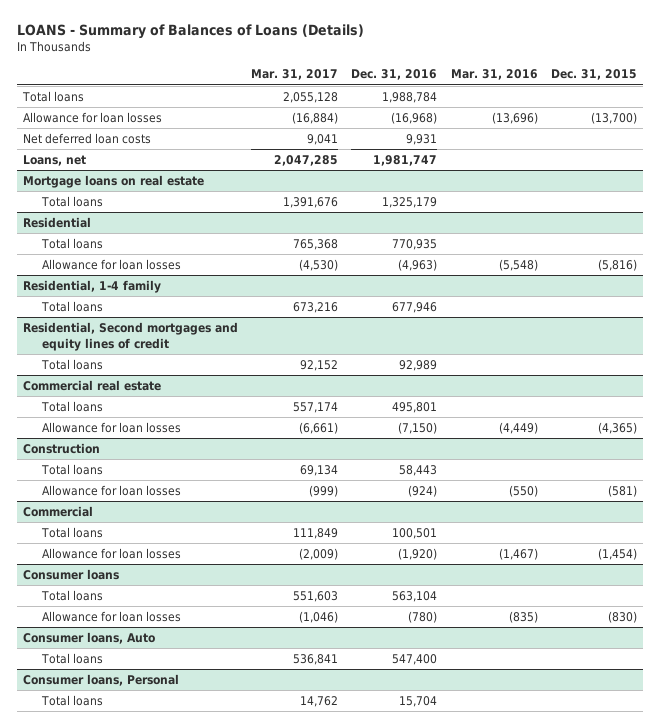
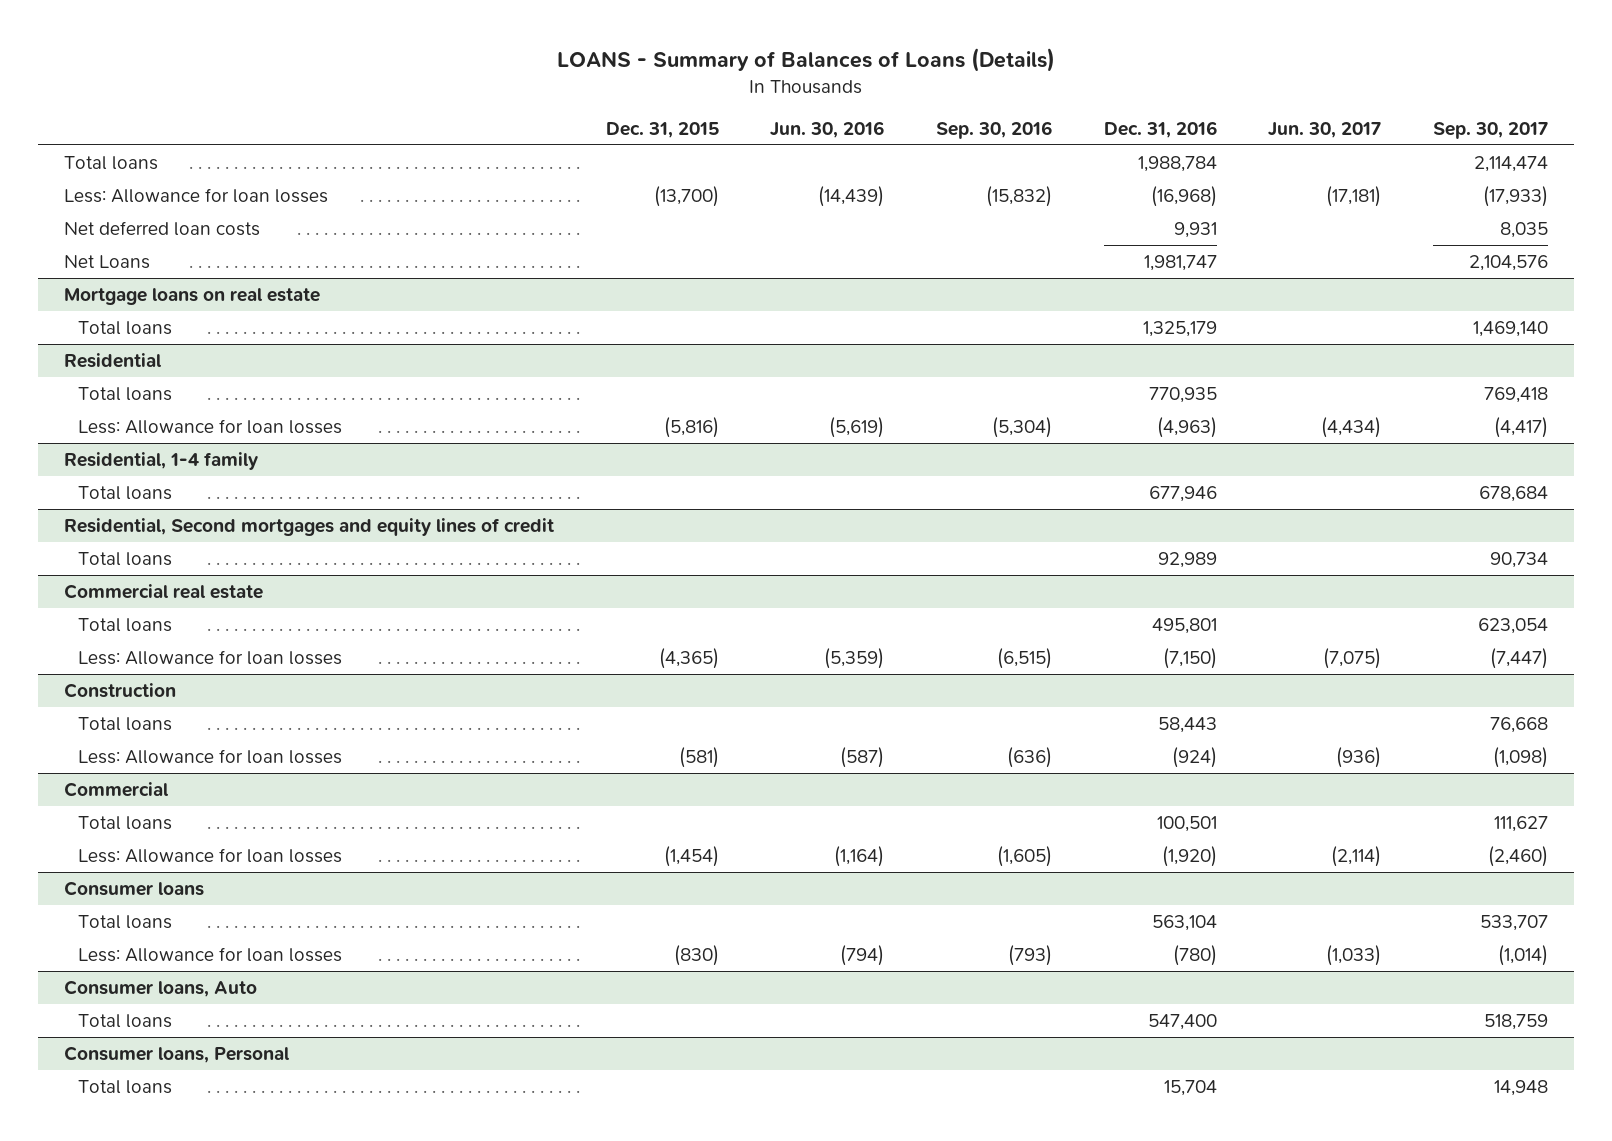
- | Mar. 31, 2017 | Dec. 31, 2016 | Mar. 31, 2016 | Dec. 31, 2015
+ | Dec. 31, 2015 | Jun. 30, 2016 | Sep. 30, 2016 | Dec. 31, 2016 | Jun. 30, 2017 | Sep. 30, 2017
- Allowance for loan losses | (16,884) | (16,968) | (13,696) | (13,700)
+ Less: Allowance for loan losses | (13,700) | (14,439) | (15,832) | (16,968) | (17,181) | (17,933)
- Loans, net | 2,047,285 | 1,981,747 | |
+ Net Loans | | | | 1,981,747 | | 2,104,576
@ Residential
- Allowance for loan losses | (4,530) | (4,963) | (5,548) | (5,816)
+ Less: Allowance for loan losses | (5,816) | (5,619) | (5,304) | (4,963) | (4,434) | (4,417)
@ Commercial real estate
- Allowance for loan losses | (6,661) | (7,150) | (4,449) | (4,365)
+ Less: Allowance for loan losses | (4,365) | (5,359) | (6,515) | (7,150) | (7,075) | (7,447)
@ Construction
- Allowance for loan losses | (999) | (924) | (550) | (581)
+ Less: Allowance for loan losses | (581) | (587) | (636) | (924) | (936) | (1,098)
@ Commercial
- Allowance for loan losses | (2,009) | (1,920) | (1,467) | (1,454)
+ Less: Allowance for loan losses | (1,454) | (1,164) | (1,605) | (1,920) | (2,114) | (2,460)
@ Consumer loans
- Allowance for loan losses | (1,046) | (780) | (835) | (830)
+ Less: Allowance for loan losses | (830) | (794) | (793) | (780) | (1,033) | (1,014)

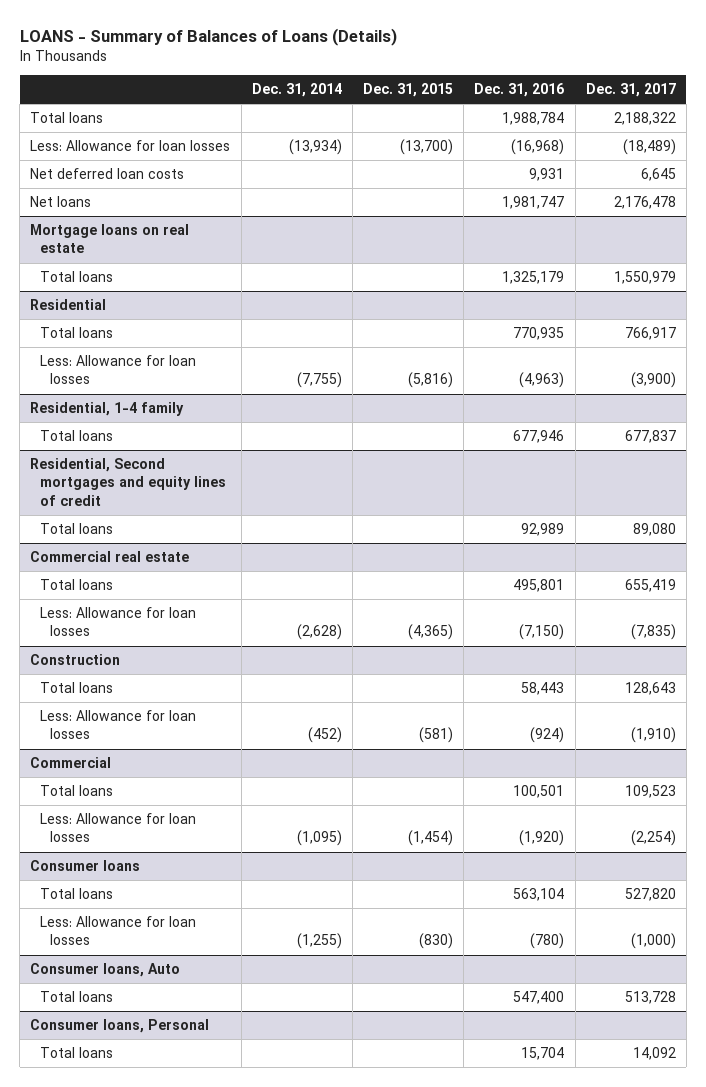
- | Dec. 31, 2015 | Jun. 30, 2016 | Sep. 30, 2016 | Dec. 31, 2016 | Jun. 30, 2017 | Sep. 30, 2017
+ | Dec. 31, 2014 | Dec. 31, 2015 | Dec. 31, 2016 | Dec. 31, 2017
- Net Loans | | | | 1,981,747 | | 2,104,576
+ Net loans | | | 1,981,747 | 2,176,478

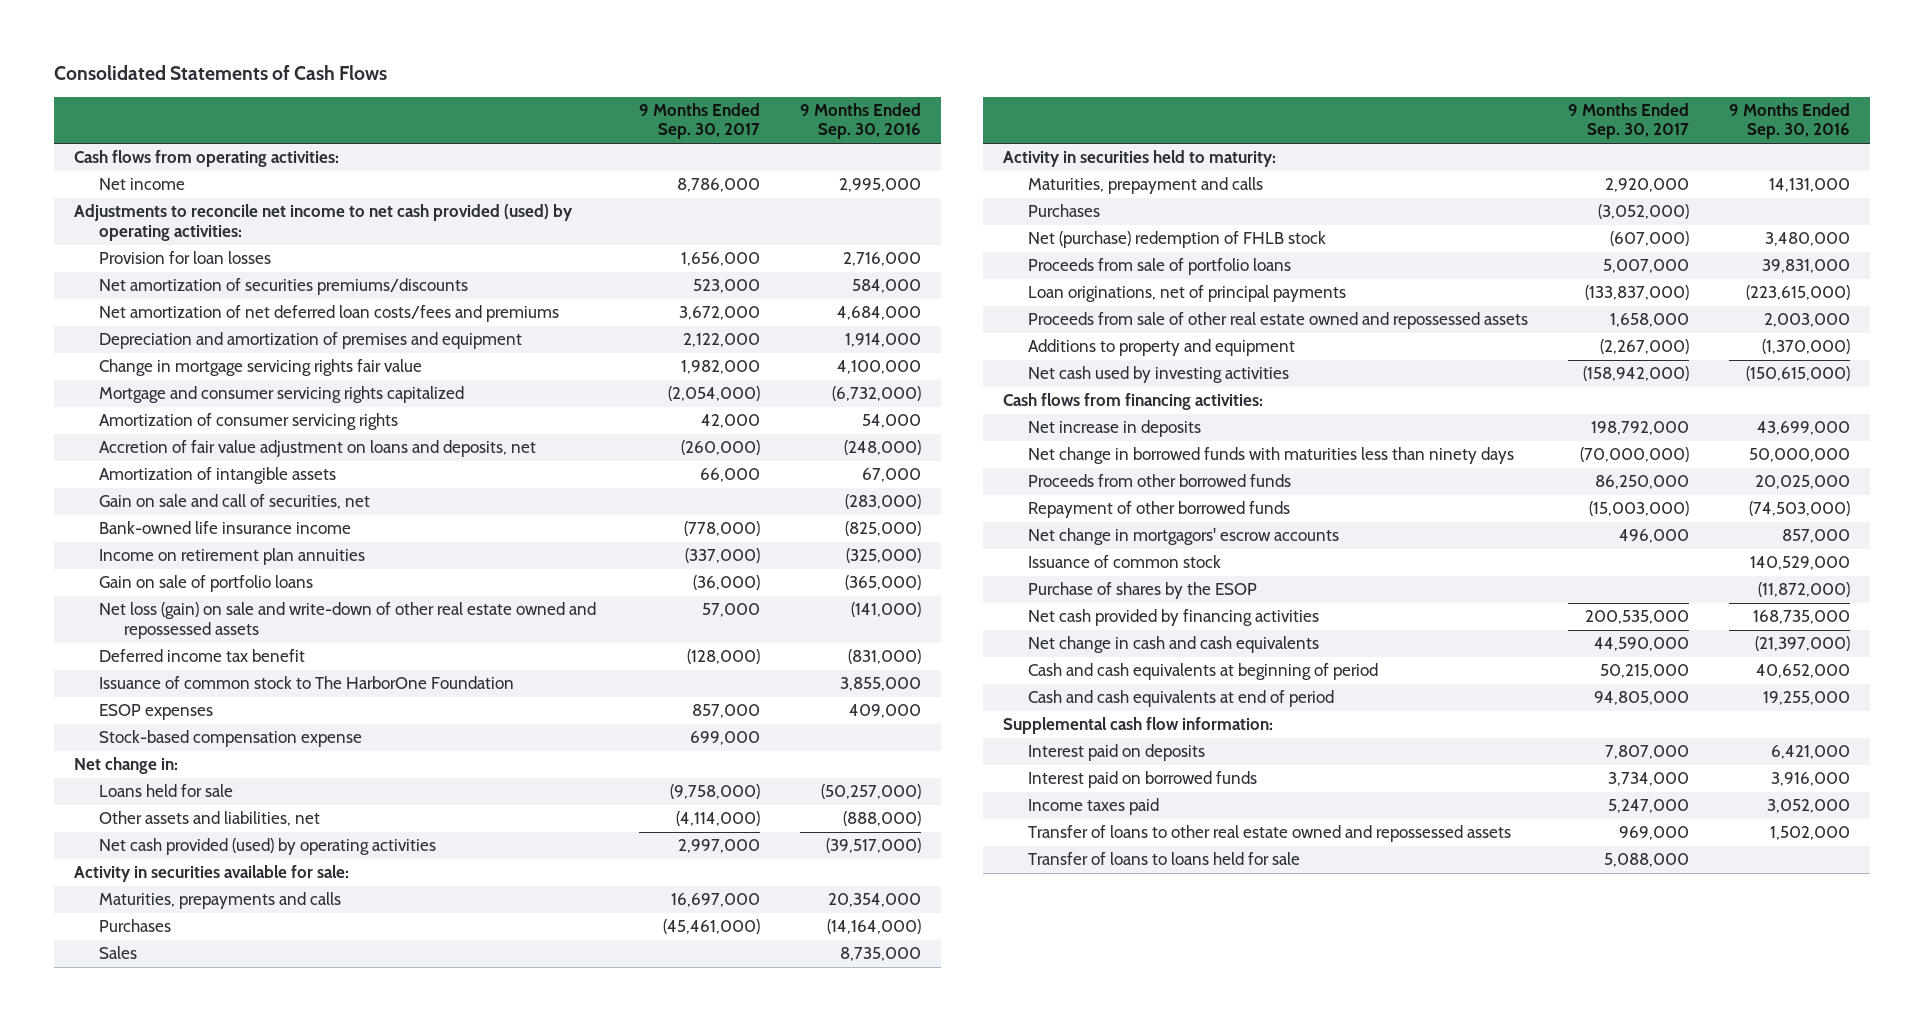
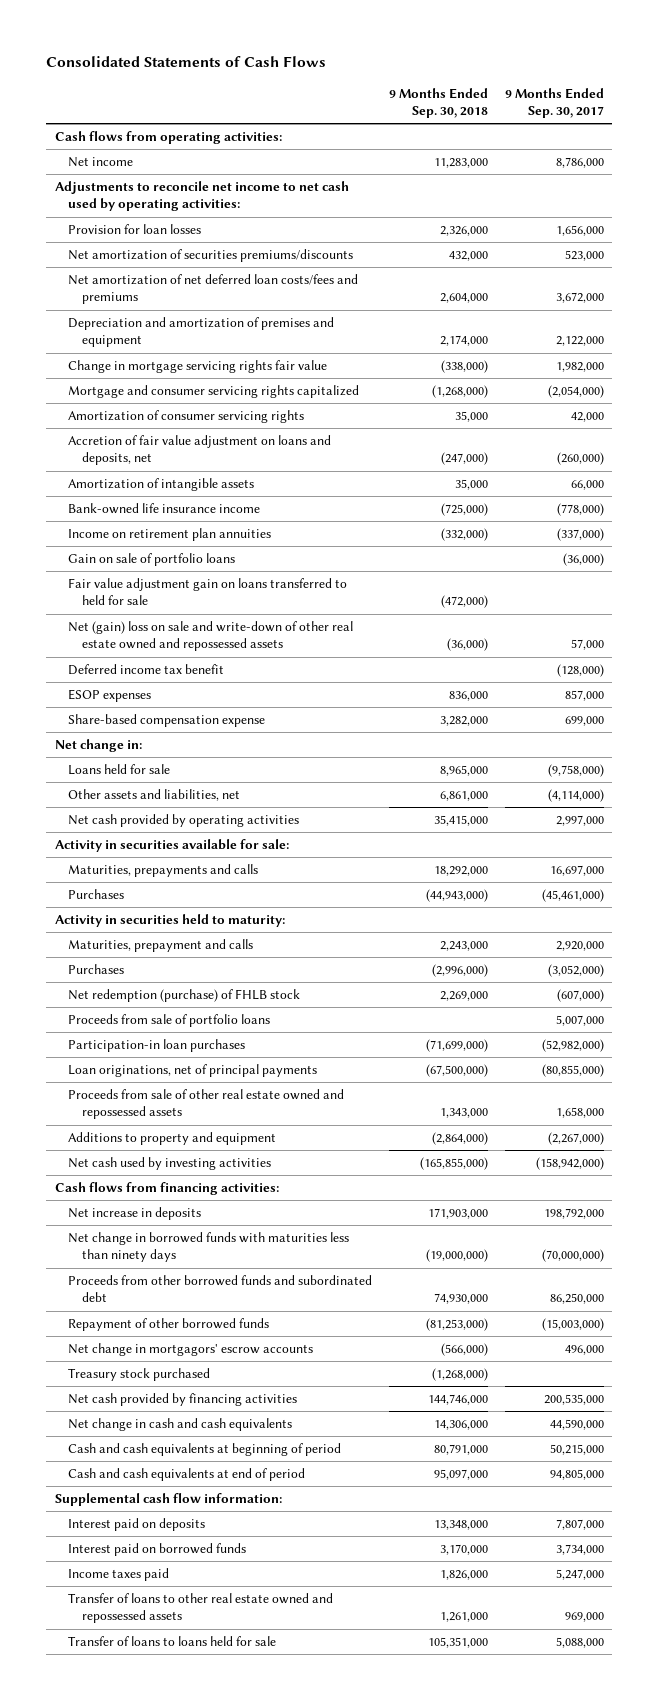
- | 9 Months Ended Sep. 30, 2017 | 9 Months Ended Sep. 30, 2016
+ | 9 Months Ended Sep. 30, 2018 | 9 Months Ended Sep. 30, 2017
- Adjustments to reconcile net income to net cash provided (used) by operating activities:
+ Adjustments to reconcile net income to net cash used by operating activities:
- Gain on sale and call of securities, net | | (283,000)
- Net loss (gain) on sale and write-down of other real estate owned and repossessed assets | 57,000 | (141,000)
+ Fair value adjustment gain on loans transferred to held for sale | (472,000) |
+ Net (gain) loss on sale and write-down of other real estate owned and repossessed assets | (36,000) | 57,000
- Issuance of common stock to The HarborOne Foundation | | 3,855,000
- Stock-based compensation expense | 699,000 |
+ Share-based compensation expense | 3,282,000 | 699,000
- Net cash provided (used) by operating activities | 2,997,000 | (39,517,000)
+ Net cash provided by operating activities | 35,415,000 | 2,997,000
- Sales | | 8,735,000
- Net (purchase) redemption of FHLB stock | (607,000) | 3,480,000
+ Net redemption (purchase) of FHLB stock | 2,269,000 | (607,000)
- Loan originations, net of principal payments | (133,837,000) | (223,615,000)
+ Participation-in loan purchases | (71,699,000) | (52,982,000)
+ Loan originations, net of principal payments | (67,500,000) | (80,855,000)
- Proceeds from other borrowed funds | 86,250,000 | 20,025,000
+ Proceeds from other borrowed funds and subordinated debt | 74,930,000 | 86,250,000
- Issuance of common stock | | 140,529,000
- Purchase of shares by the ESOP | | (11,872,000)
+ Treasury stock purchased | (1,268,000) |

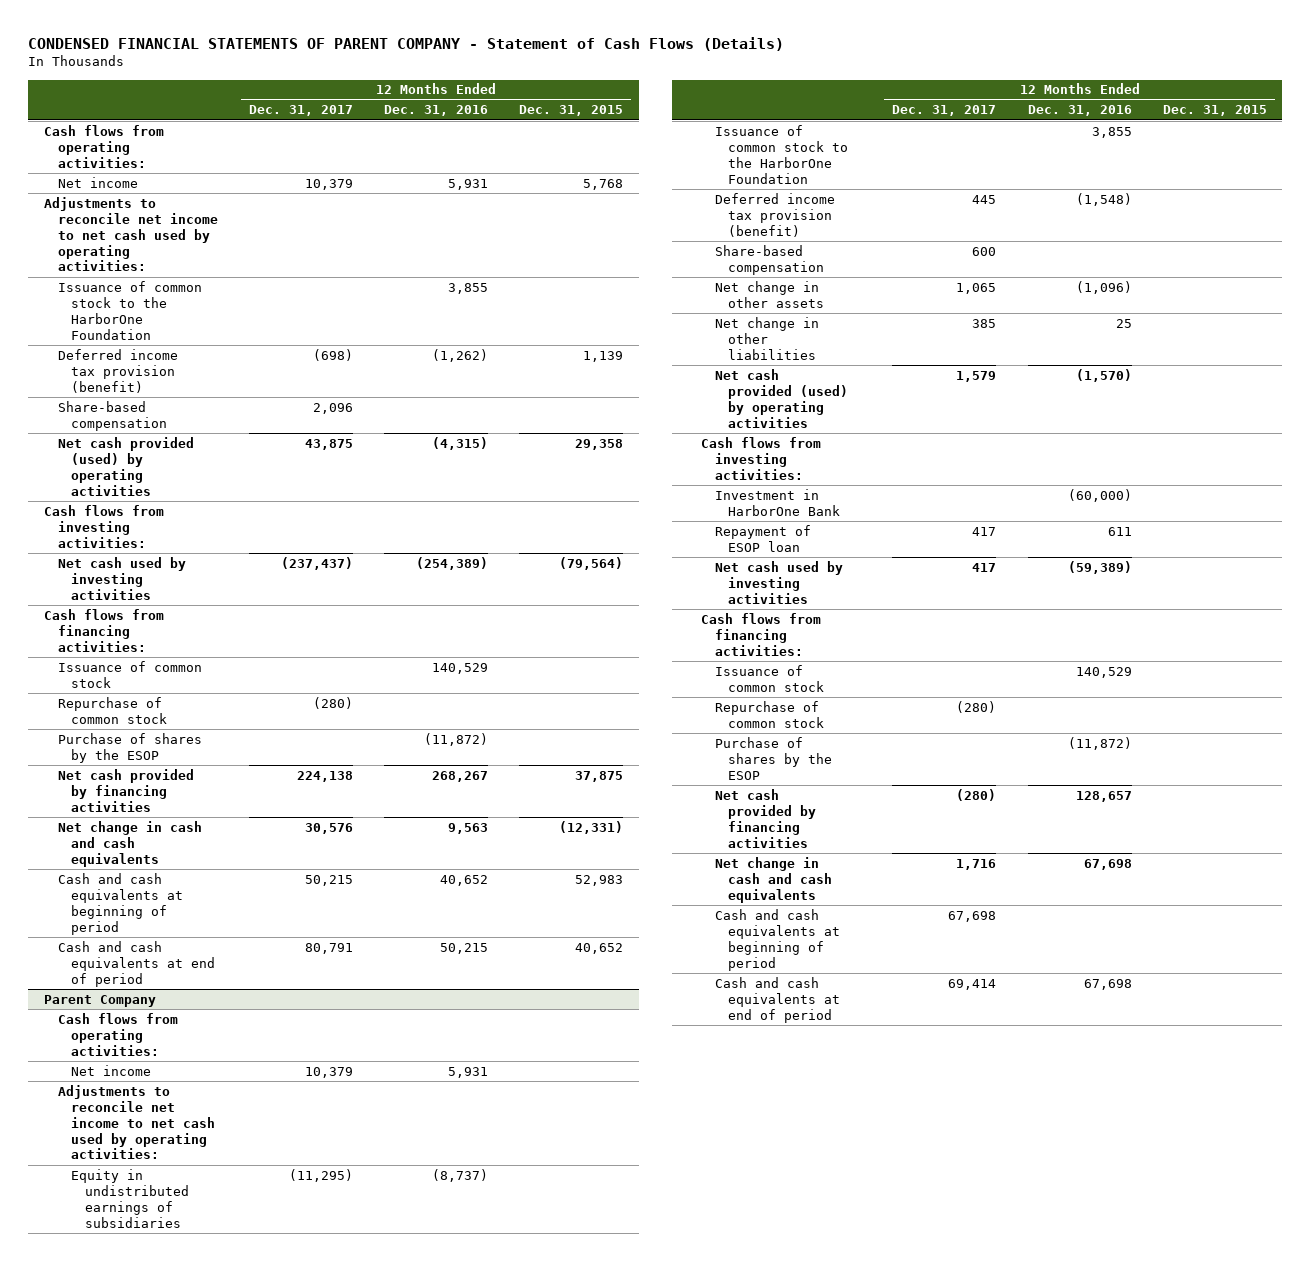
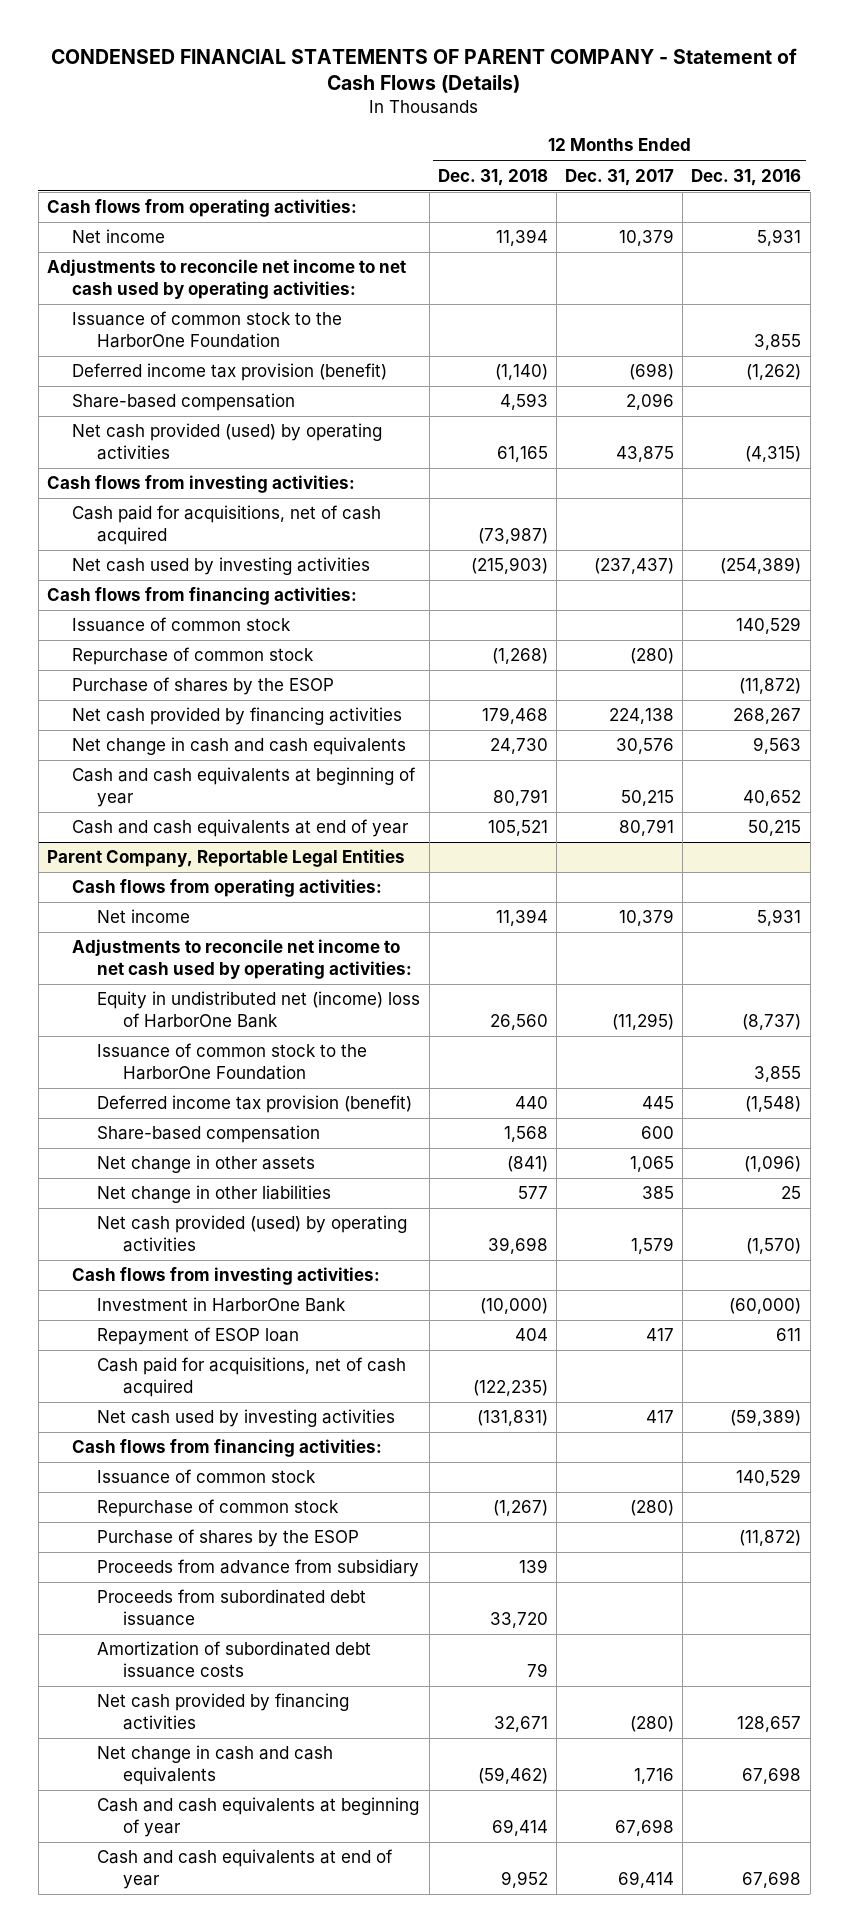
- | 12 Months Ended Dec. 31, 2017 | 12 Months Ended Dec. 31, 2016 | 12 Months Ended Dec. 31, 2015
+ | 12 Months Ended Dec. 31, 2018 | 12 Months Ended Dec. 31, 2017 | 12 Months Ended Dec. 31, 2016
+ Cash paid for acquisitions, net of cash acquired | (73,987) | |
- Cash and cash equivalents at beginning of period | 50,215 | 40,652 | 52,983
- Cash and cash equivalents at end of period | 80,791 | 50,215 | 40,652
- Parent Company
+ Cash and cash equivalents at beginning of year | 80,791 | 50,215 | 40,652
+ Cash and cash equivalents at end of year | 105,521 | 80,791 | 50,215
+ Parent Company, Reportable Legal Entities
- Equity in undistributed earnings of subsidiaries | (11,295) | (8,737) |
+ Equity in undistributed net (income) loss of HarborOne Bank | 26,560 | (11,295) | (8,737)
+ Cash paid for acquisitions, net of cash acquired | (122,235) | |
+ Proceeds from advance from subsidiary | 139 | |
+ Proceeds from subordinated debt issuance | 33,720 | |
+ Amortization of subordinated debt issuance costs | 79 | |
- Cash and cash equivalents at beginning of period | 67,698 | |
- Cash and cash equivalents at end of period | 69,414 | 67,698 |
+ Cash and cash equivalents at beginning of year | 69,414 | 67,698 |
+ Cash and cash equivalents at end of year | 9,952 | 69,414 | 67,698

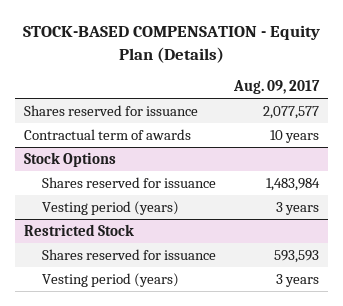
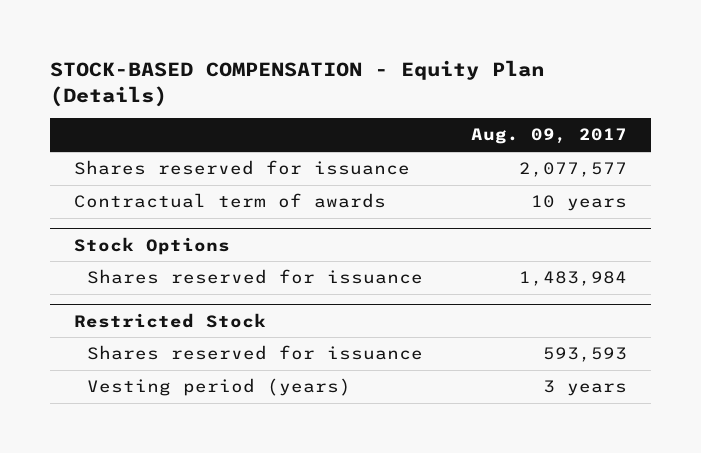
@ Stock Options
- Vesting period (years) | 3 years

